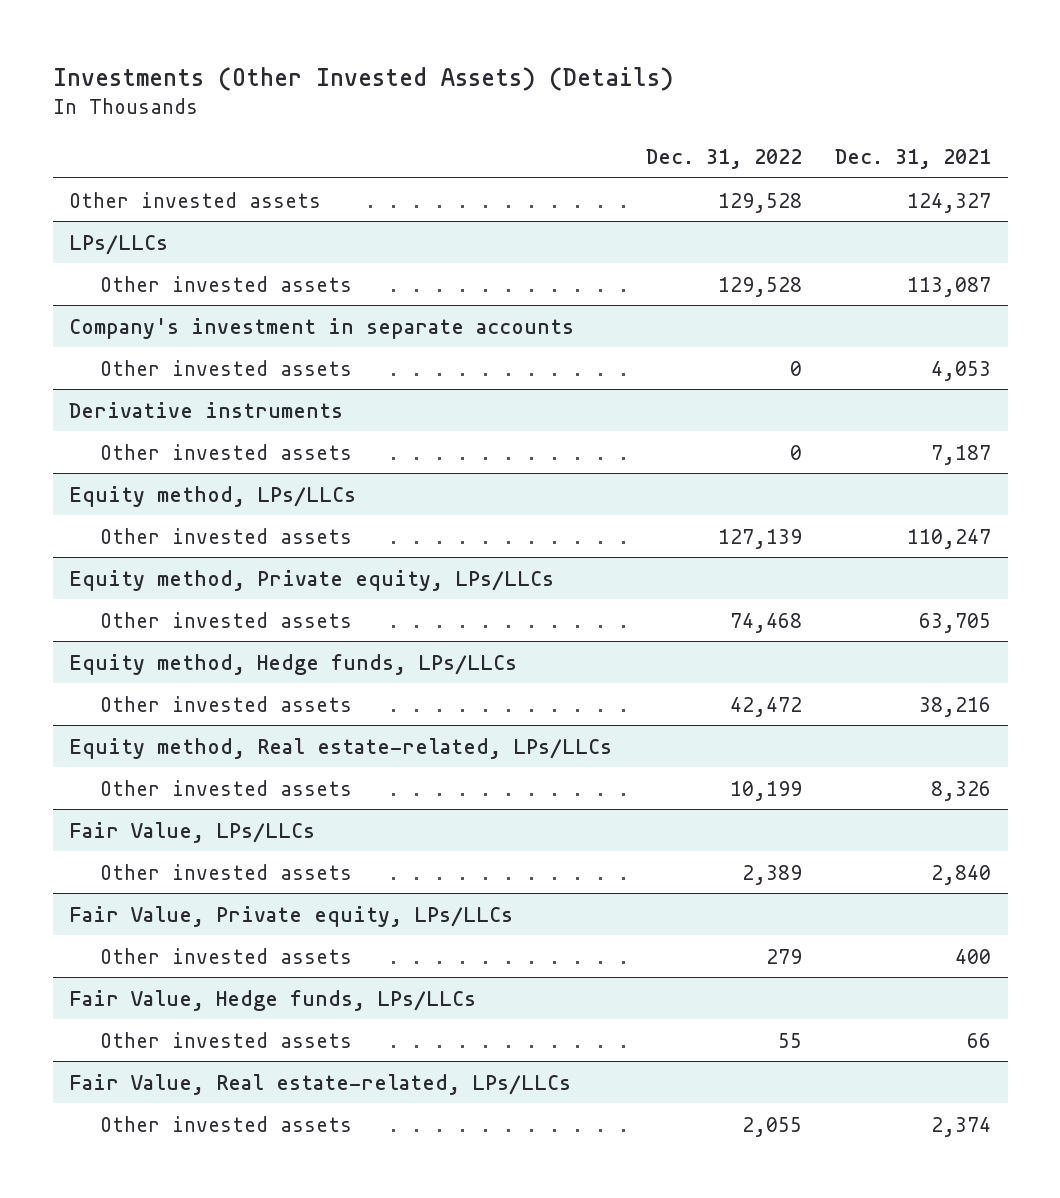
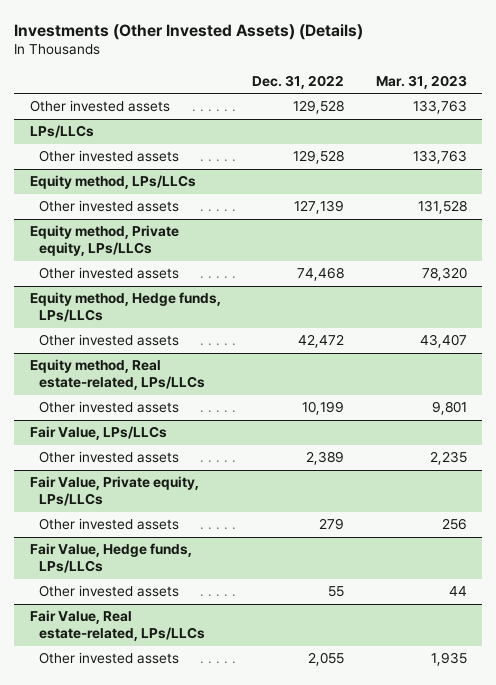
- | Dec. 31, 2022 | Dec. 31, 2021
+ | Dec. 31, 2022 | Mar. 31, 2023
- Company's investment in separate accounts
- Other invested assets | 0 | 4,053
- Derivative instruments
- Other invested assets | 0 | 7,187

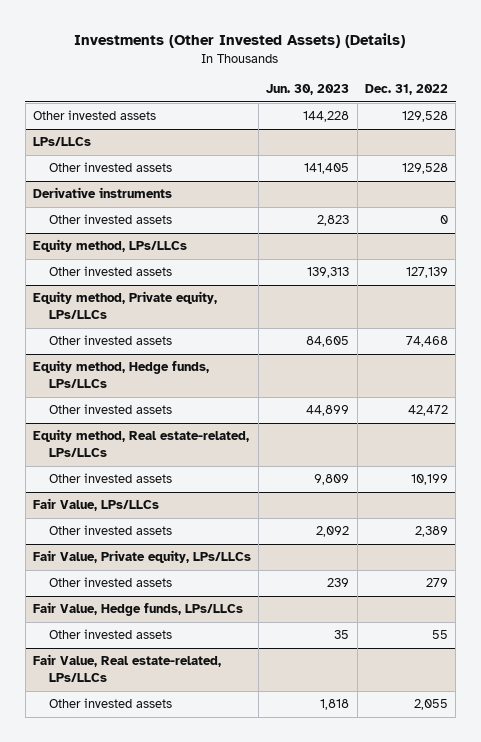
- | Dec. 31, 2022 | Mar. 31, 2023
+ | Jun. 30, 2023 | Dec. 31, 2022
+ Derivative instruments
+ Other invested assets | 2,823 | 0

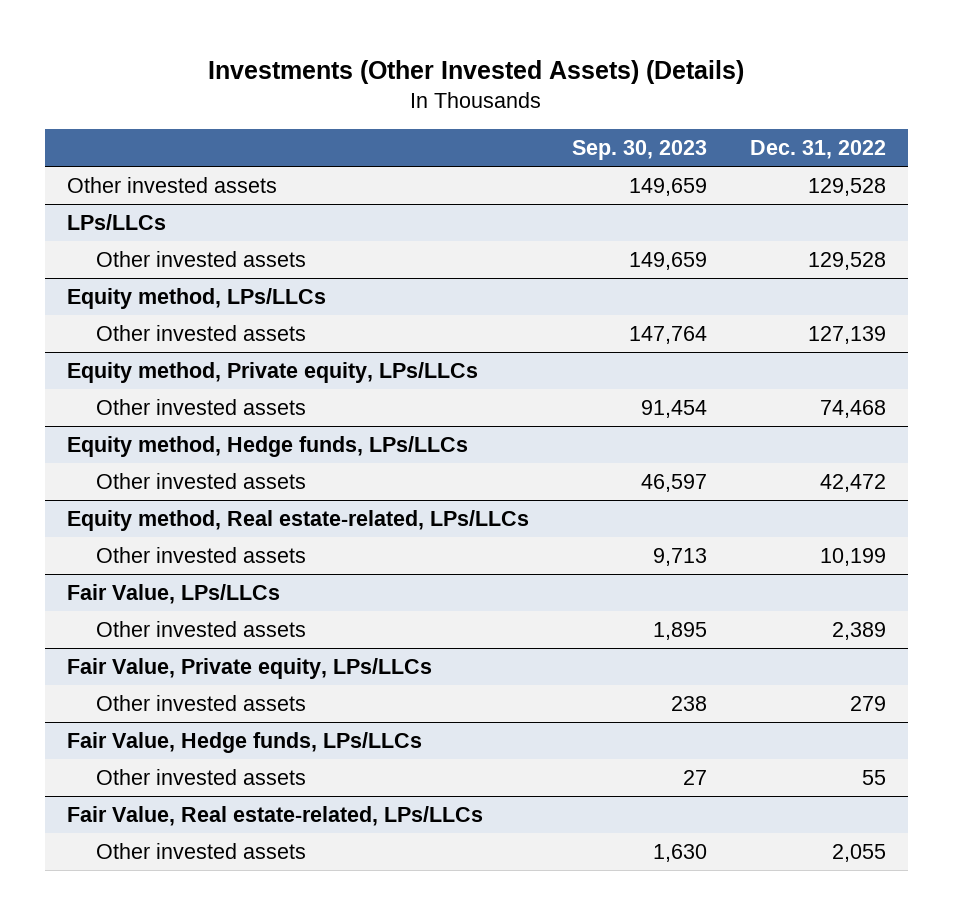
- | Jun. 30, 2023 | Dec. 31, 2022
+ | Sep. 30, 2023 | Dec. 31, 2022
- Derivative instruments
- Other invested assets | 2,823 | 0

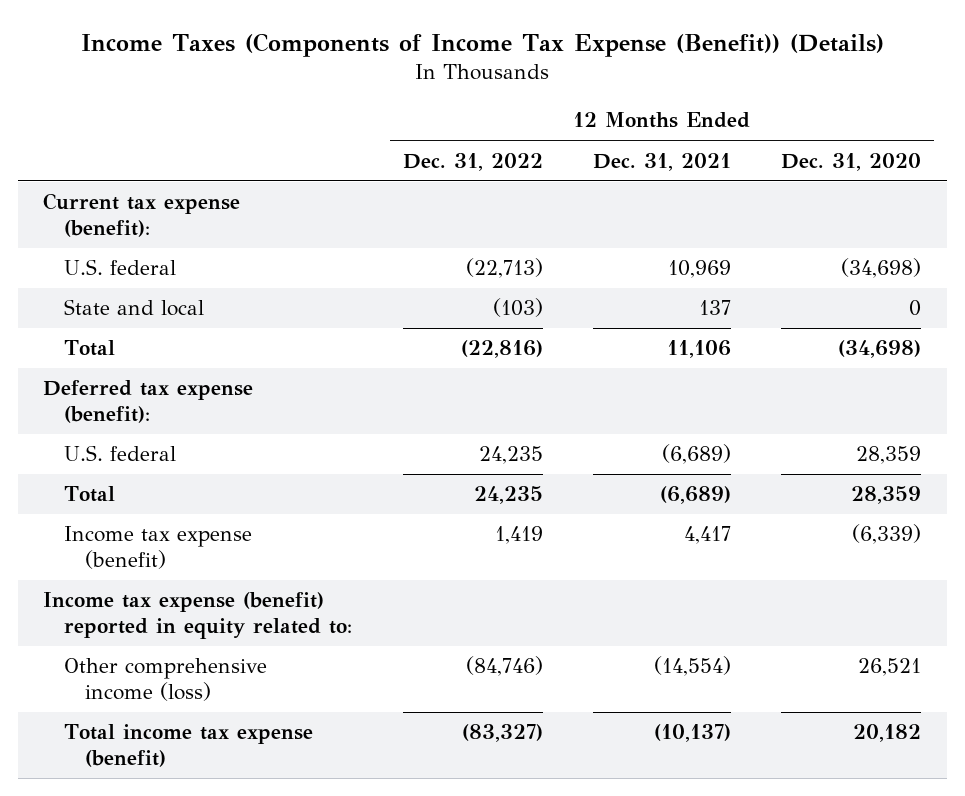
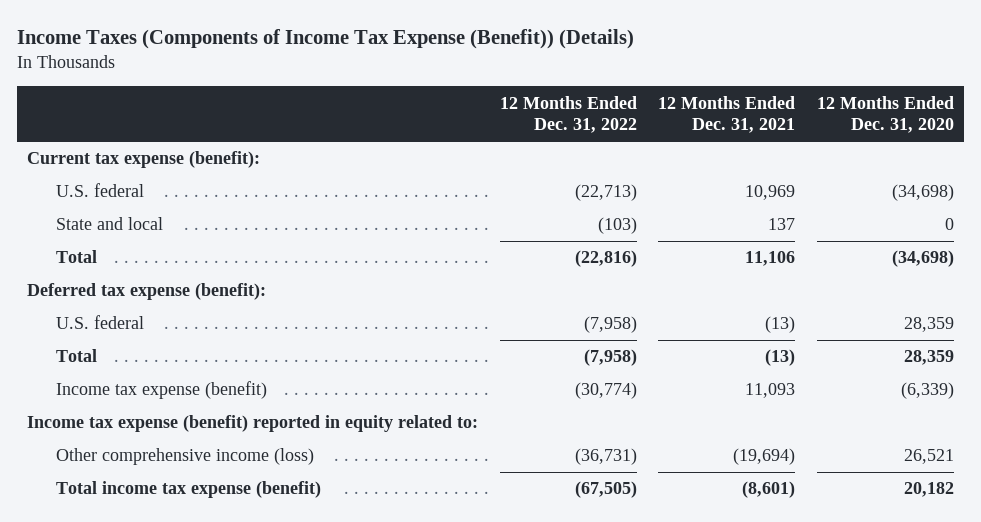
- U.S. federal | 24,235 | (6,689) | 28,359
- Total | 24,235 | (6,689) | 28,359
- Income tax expense (benefit) | 1,419 | 4,417 | (6,339)
+ U.S. federal | (7,958) | (13) | 28,359
+ Total | (7,958) | (13) | 28,359
+ Income tax expense (benefit) | (30,774) | 11,093 | (6,339)
- Other comprehensive income (loss) | (84,746) | (14,554) | 26,521
- Total income tax expense (benefit) | (83,327) | (10,137) | 20,182
+ Other comprehensive income (loss) | (36,731) | (19,694) | 26,521
+ Total income tax expense (benefit) | (67,505) | (8,601) | 20,182

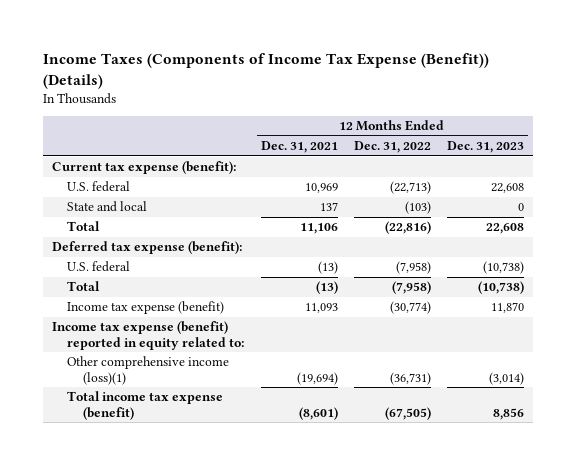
- | 12 Months Ended Dec. 31, 2022 | 12 Months Ended Dec. 31, 2021 | 12 Months Ended Dec. 31, 2020
+ | 12 Months Ended Dec. 31, 2021 | 12 Months Ended Dec. 31, 2022 | 12 Months Ended Dec. 31, 2023
- Other comprehensive income (loss) | (36,731) | (19,694) | 26,521
+ Other comprehensive income (loss)(1) | (19,694) | (36,731) | (3,014)

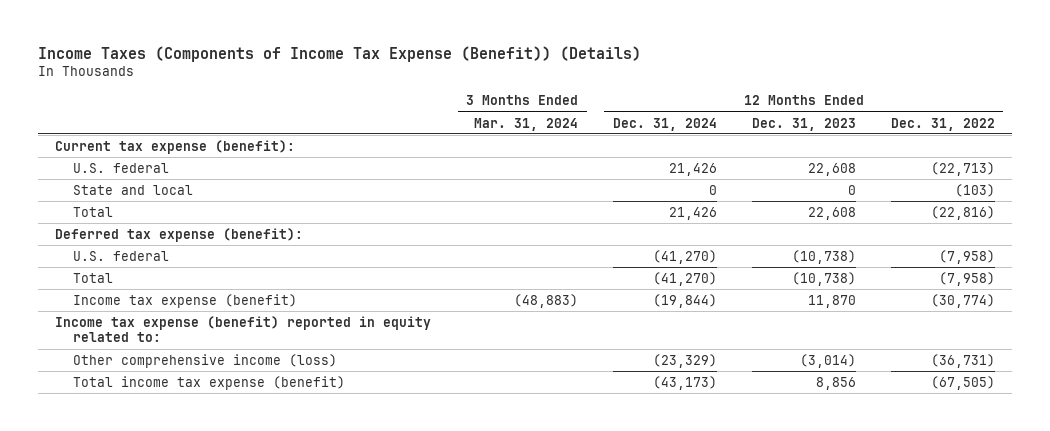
- | 12 Months Ended Dec. 31, 2021 | 12 Months Ended Dec. 31, 2022 | 12 Months Ended Dec. 31, 2023
+ | 3 Months Ended Mar. 31, 2024 | 12 Months Ended Dec. 31, 2024 | 12 Months Ended Dec. 31, 2023 | 12 Months Ended Dec. 31, 2022
- Other comprehensive income (loss)(1) | (19,694) | (36,731) | (3,014)
+ Other comprehensive income (loss) | | (23,329) | (3,014) | (36,731)

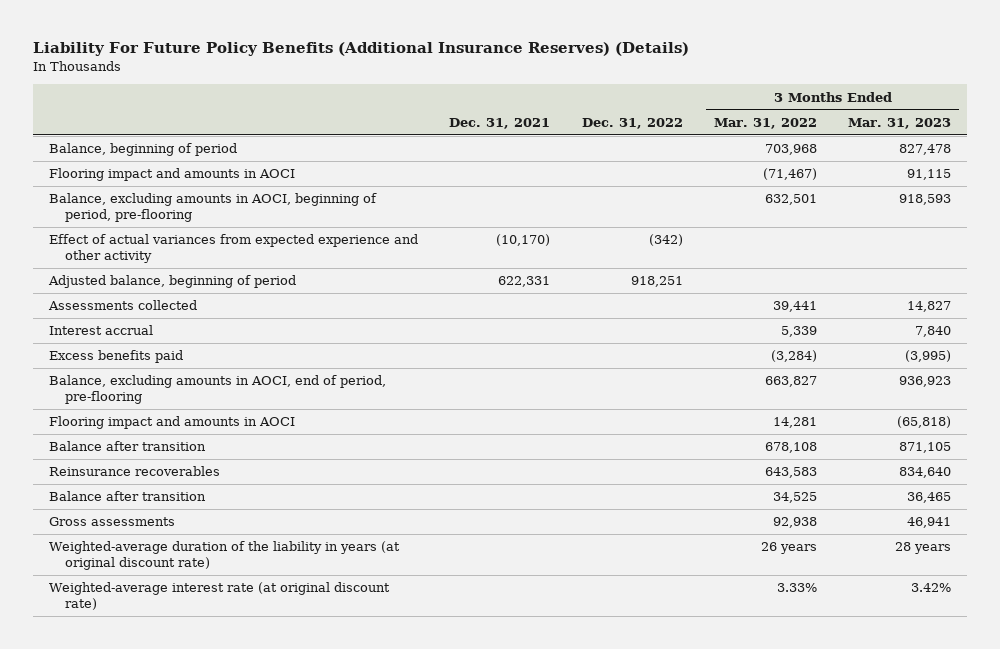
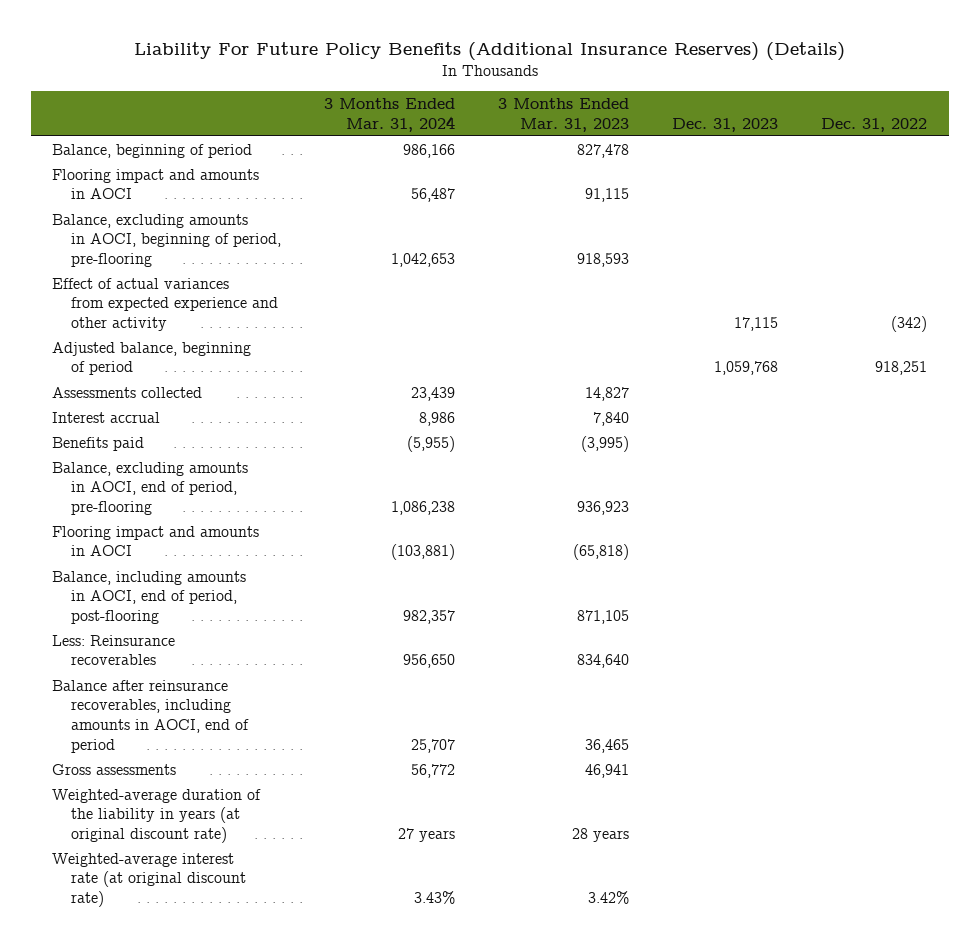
- | Dec. 31, 2021 | Dec. 31, 2022 | 3 Months Ended Mar. 31, 2022 | 3 Months Ended Mar. 31, 2023
+ | 3 Months Ended Mar. 31, 2024 | 3 Months Ended Mar. 31, 2023 | Dec. 31, 2023 | Dec. 31, 2022
- Excess benefits paid | | | (3,284) | (3,995)
+ Benefits paid | (5,955) | (3,995) | |
- Balance after transition | | | 678,108 | 871,105
- Reinsurance recoverables | | | 643,583 | 834,640
- Balance after transition | | | 34,525 | 36,465
+ Balance, including amounts in AOCI, end of period, post-flooring | 982,357 | 871,105 | |
+ Less: Reinsurance recoverables | 956,650 | 834,640 | |
+ Balance after reinsurance recoverables, including amounts in AOCI, end of period | 25,707 | 36,465 | |

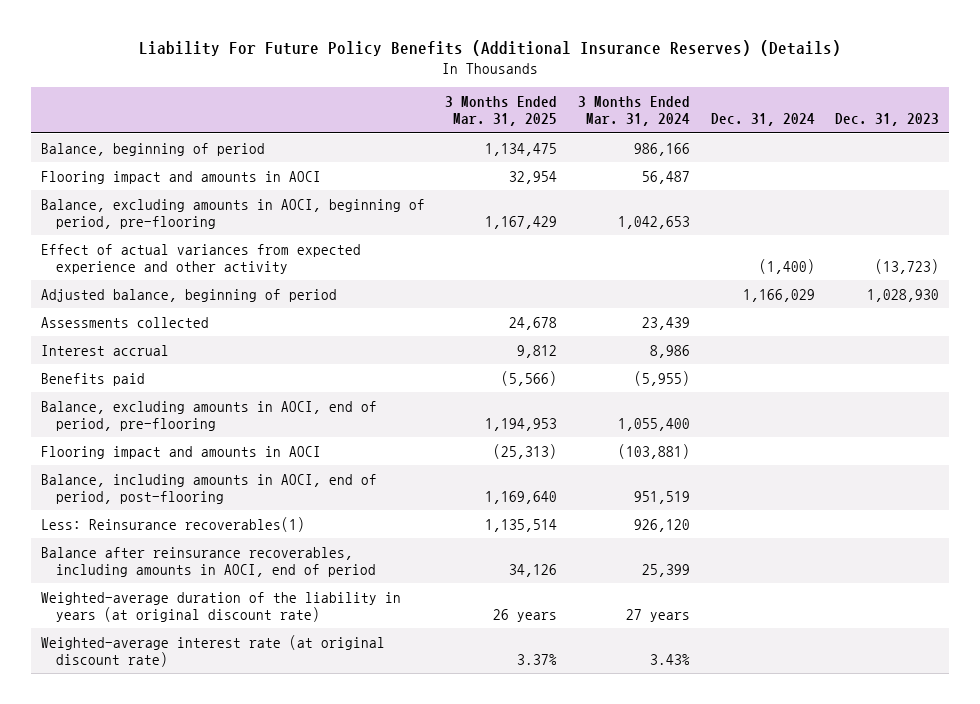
- | 3 Months Ended Mar. 31, 2024 | 3 Months Ended Mar. 31, 2023 | Dec. 31, 2023 | Dec. 31, 2022
+ | 3 Months Ended Mar. 31, 2025 | 3 Months Ended Mar. 31, 2024 | Dec. 31, 2024 | Dec. 31, 2023
- Effect of actual variances from expected experience and other activity | | | 17,115 | (342)
- Adjusted balance, beginning of period | | | 1,059,768 | 918,251
+ Effect of actual variances from expected experience and other activity | | | (1,400) | (13,723)
+ Adjusted balance, beginning of period | | | 1,166,029 | 1,028,930
- Balance, excluding amounts in AOCI, end of period, pre-flooring | 1,086,238 | 936,923 | |
+ Balance, excluding amounts in AOCI, end of period, pre-flooring | 1,194,953 | 1,055,400 | |
- Balance, including amounts in AOCI, end of period, post-flooring | 982,357 | 871,105 | |
- Less: Reinsurance recoverables | 956,650 | 834,640 | |
- Balance after reinsurance recoverables, including amounts in AOCI, end of period | 25,707 | 36,465 | |
- Gross assessments | 56,772 | 46,941 | |
+ Balance, including amounts in AOCI, end of period, post-flooring | 1,169,640 | 951,519 | |
+ Less: Reinsurance recoverables(1) | 1,135,514 | 926,120 | |
+ Balance after reinsurance recoverables, including amounts in AOCI, end of period | 34,126 | 25,399 | |

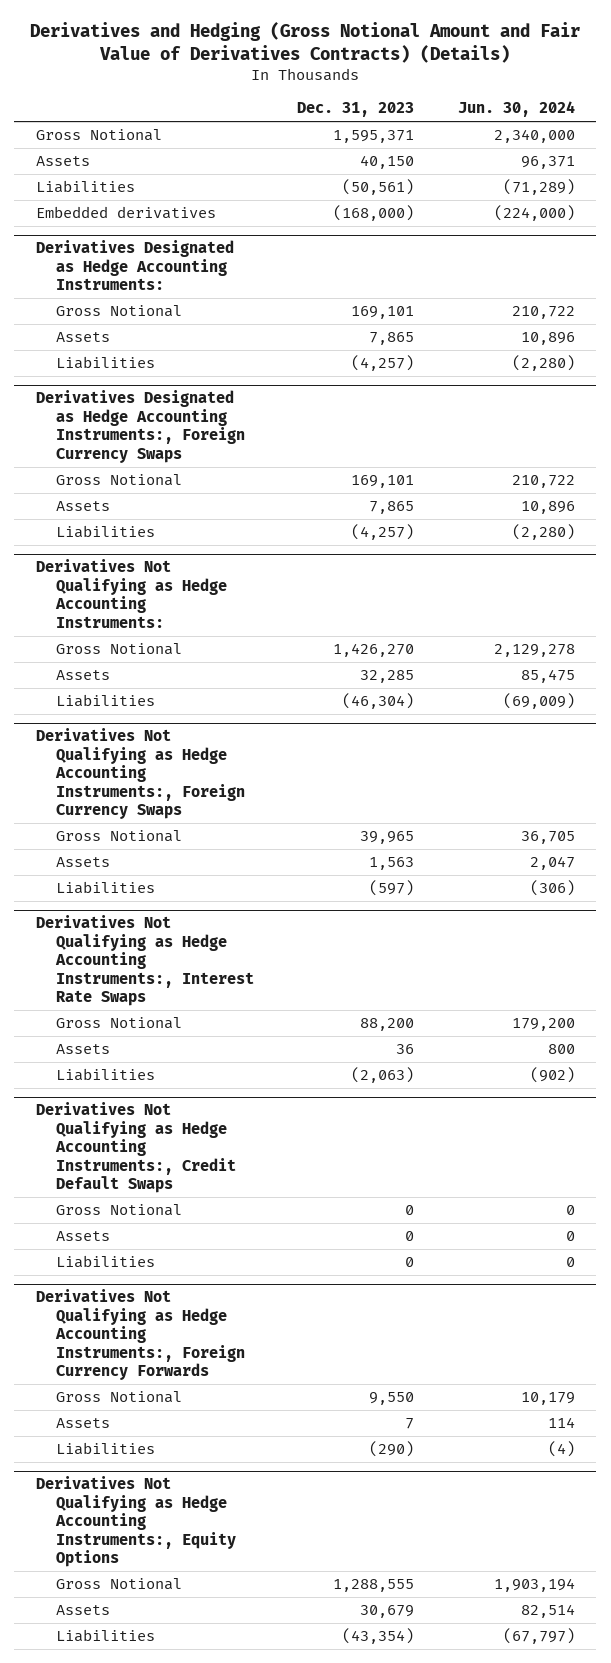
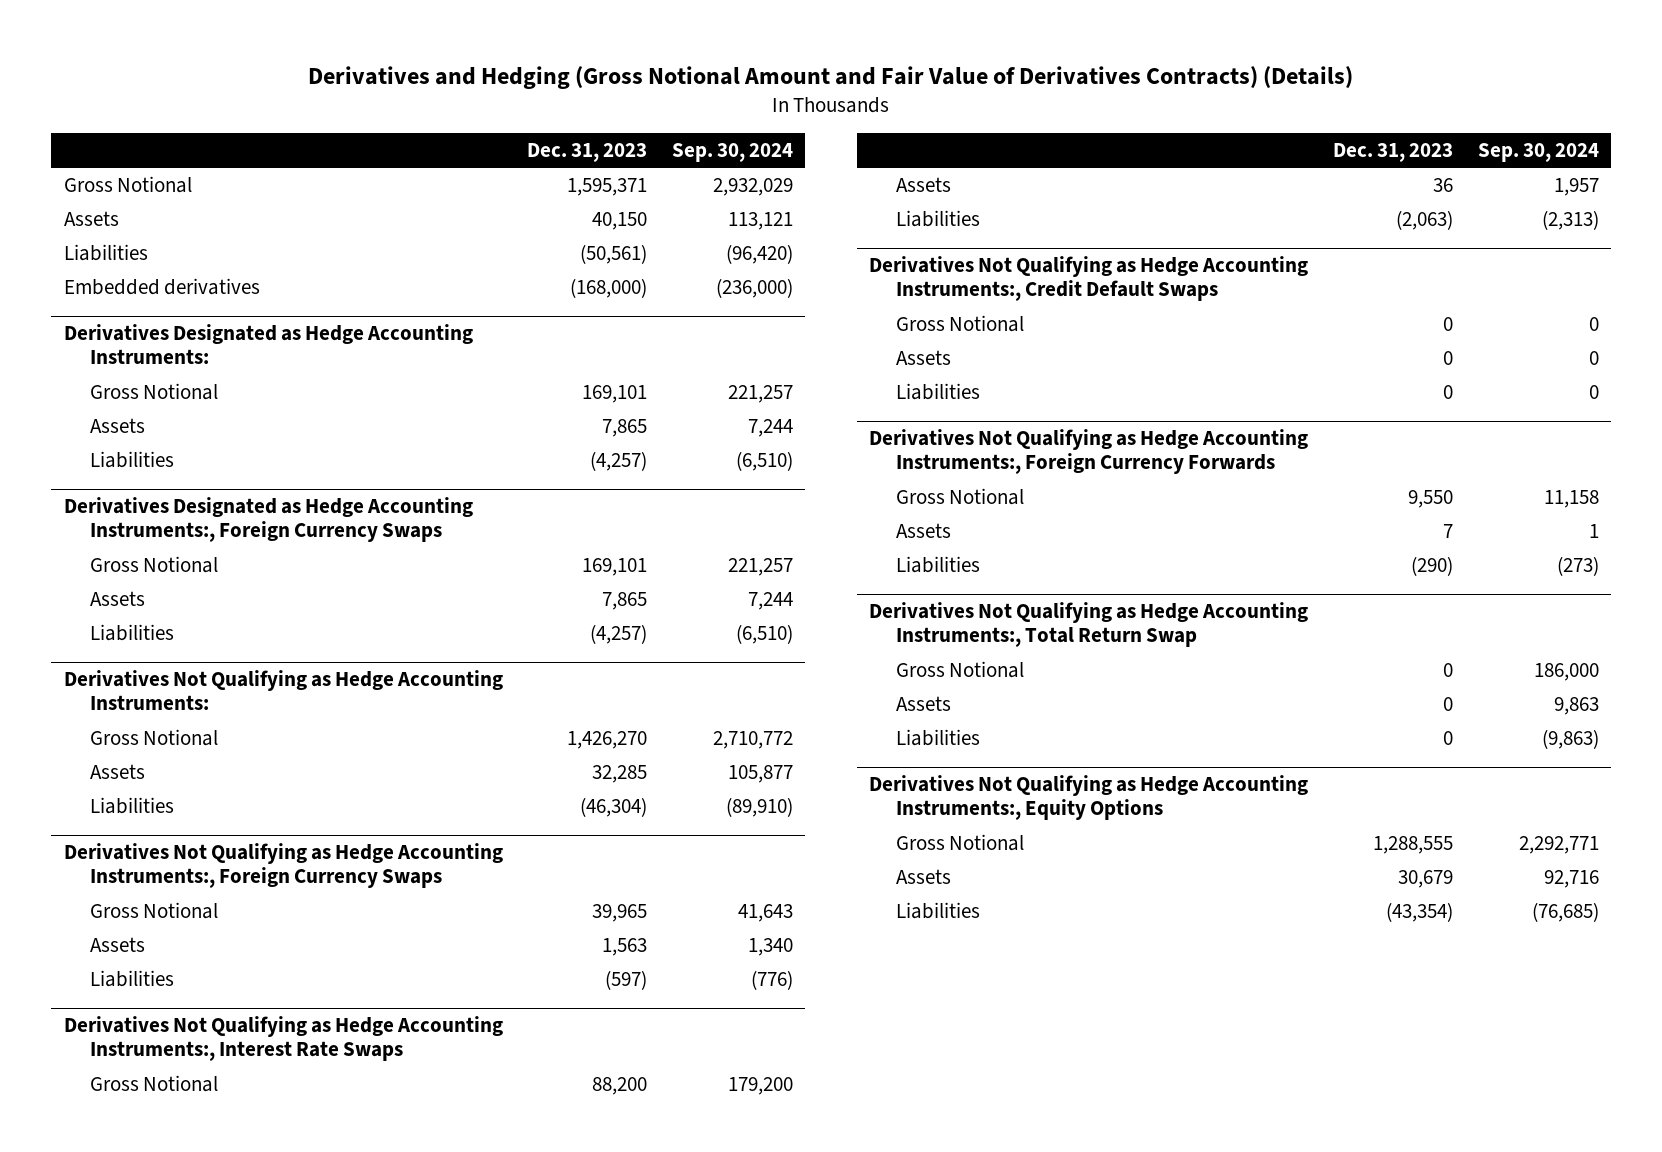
- | Dec. 31, 2023 | Jun. 30, 2024
+ | Dec. 31, 2023 | Sep. 30, 2024
+ Derivatives Not Qualifying as Hedge Accounting Instruments:, Total Return Swap
+ Gross Notional | 0 | 186,000
+ Assets | 0 | 9,863
+ Liabilities | 0 | (9,863)

